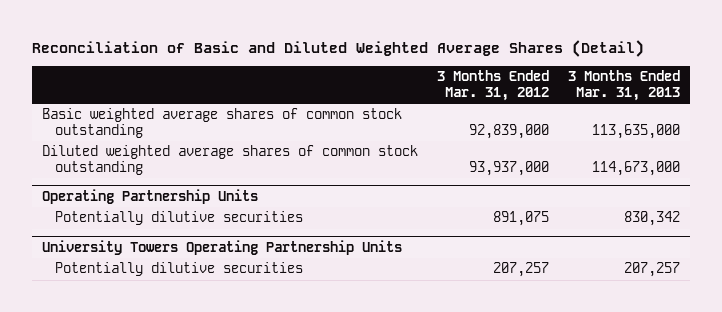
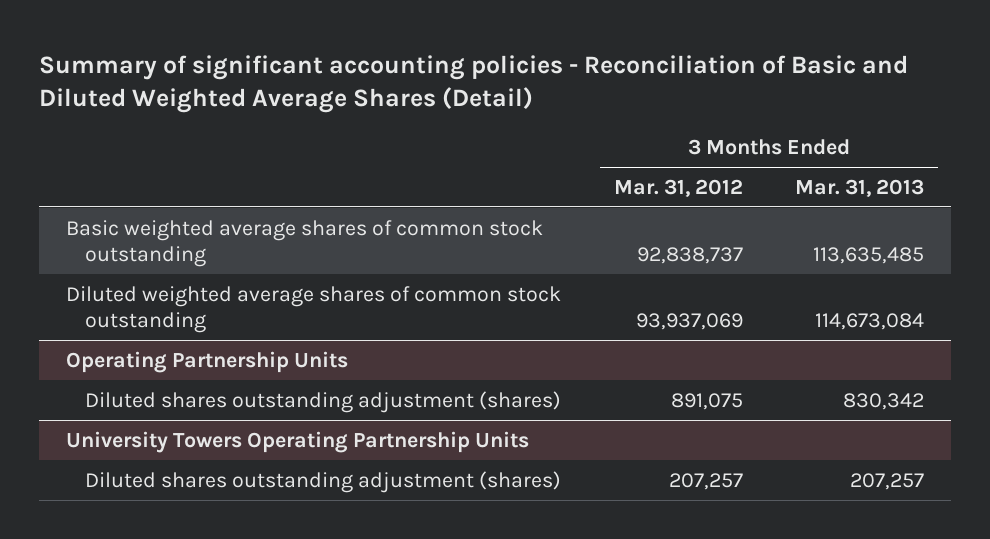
- Reconciliation of Basic and Diluted Weighted Average Shares (Detail)
+ Summary of significant accounting policies - Reconciliation of Basic and Diluted Weighted Average Shares (Detail)
- Basic weighted average shares of common stock outstanding | 92,839,000 | 113,635,000
- Diluted weighted average shares of common stock outstanding | 93,937,000 | 114,673,000
+ Basic weighted average shares of common stock outstanding | 92,838,737 | 113,635,485
+ Diluted weighted average shares of common stock outstanding | 93,937,069 | 114,673,084
@ Operating Partnership Units
- Potentially dilutive securities | 891,075 | 830,342
+ Diluted shares outstanding adjustment (shares) | 891,075 | 830,342
@ University Towers Operating Partnership Units
- Potentially dilutive securities | 207,257 | 207,257
+ Diluted shares outstanding adjustment (shares) | 207,257 | 207,257

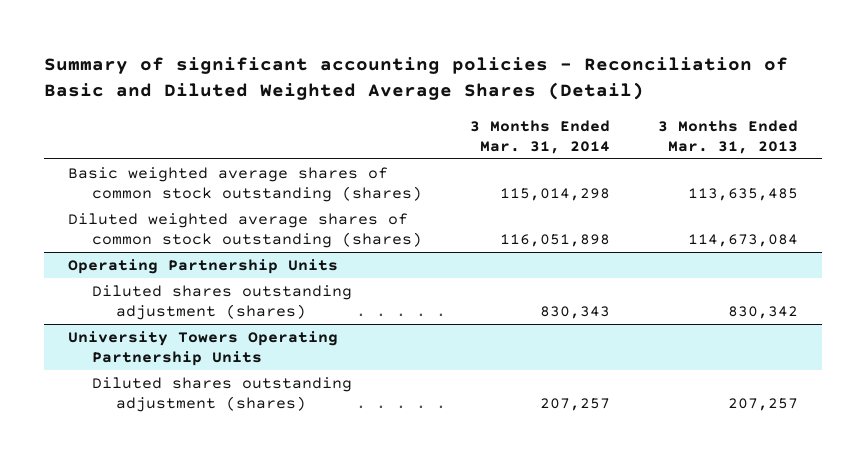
- | 3 Months Ended Mar. 31, 2012 | 3 Months Ended Mar. 31, 2013
+ | 3 Months Ended Mar. 31, 2014 | 3 Months Ended Mar. 31, 2013
- Basic weighted average shares of common stock outstanding | 92,838,737 | 113,635,485
- Diluted weighted average shares of common stock outstanding | 93,937,069 | 114,673,084
+ Basic weighted average shares of common stock outstanding (shares) | 115,014,298 | 113,635,485
+ Diluted weighted average shares of common stock outstanding (shares) | 116,051,898 | 114,673,084

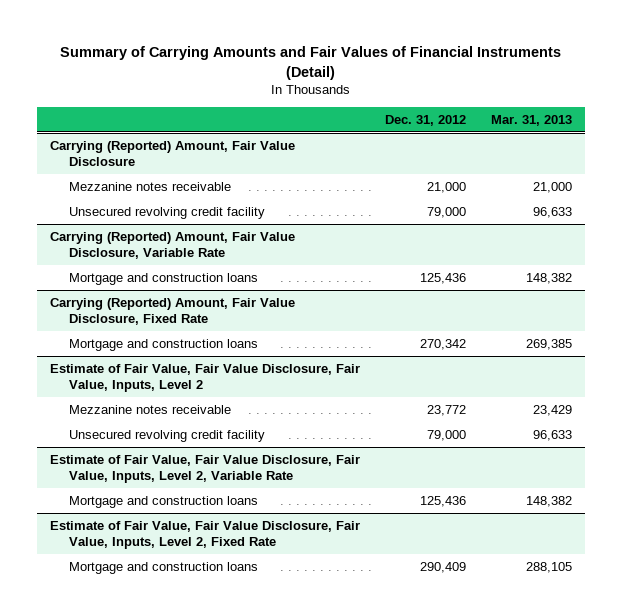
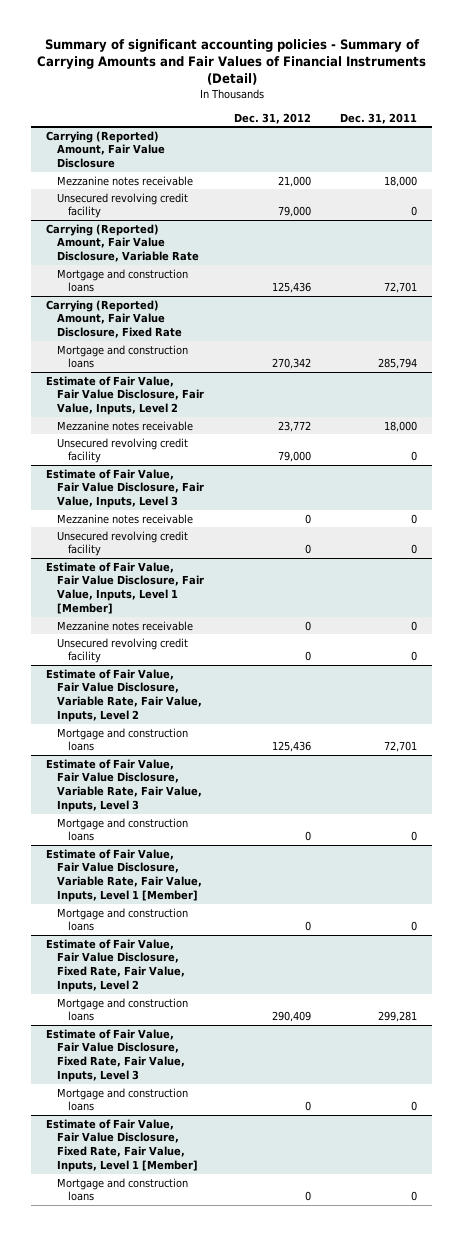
- Summary of Carrying Amounts and Fair Values of Financial Instruments (Detail)
+ Summary of significant accounting policies - Summary of Carrying Amounts and Fair Values of Financial Instruments (Detail)
- | Dec. 31, 2012 | Mar. 31, 2013
+ | Dec. 31, 2012 | Dec. 31, 2011
- Estimate of Fair Value, Fair Value Disclosure, Fair Value, Inputs, Level 2, Variable Rate
+ Estimate of Fair Value, Fair Value Disclosure, Fair Value, Inputs, Level 3
+ Mezzanine notes receivable | 0 | 0
+ Unsecured revolving credit facility | 0 | 0
+ Estimate of Fair Value, Fair Value Disclosure, Fair Value, Inputs, Level 1 [Member]
+ Mezzanine notes receivable | 0 | 0
+ Unsecured revolving credit facility | 0 | 0
+ Estimate of Fair Value, Fair Value Disclosure, Variable Rate, Fair Value, Inputs, Level 2
- Estimate of Fair Value, Fair Value Disclosure, Fair Value, Inputs, Level 2, Fixed Rate
+ Estimate of Fair Value, Fair Value Disclosure, Variable Rate, Fair Value, Inputs, Level 3
+ Mortgage and construction loans | 0 | 0
+ Estimate of Fair Value, Fair Value Disclosure, Variable Rate, Fair Value, Inputs, Level 1 [Member]
+ Mortgage and construction loans | 0 | 0
+ Estimate of Fair Value, Fair Value Disclosure, Fixed Rate, Fair Value, Inputs, Level 2
+ Estimate of Fair Value, Fair Value Disclosure, Fixed Rate, Fair Value, Inputs, Level 3
+ Mortgage and construction loans | 0 | 0
+ Estimate of Fair Value, Fair Value Disclosure, Fixed Rate, Fair Value, Inputs, Level 1 [Member]
+ Mortgage and construction loans | 0 | 0

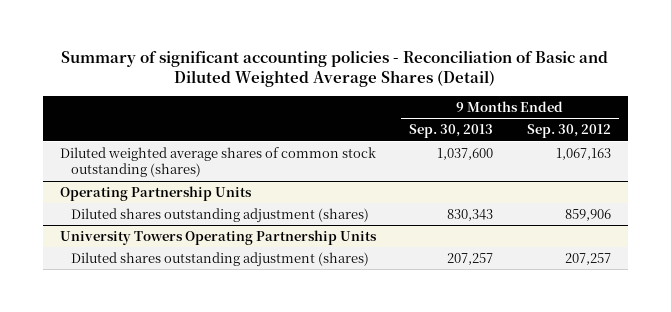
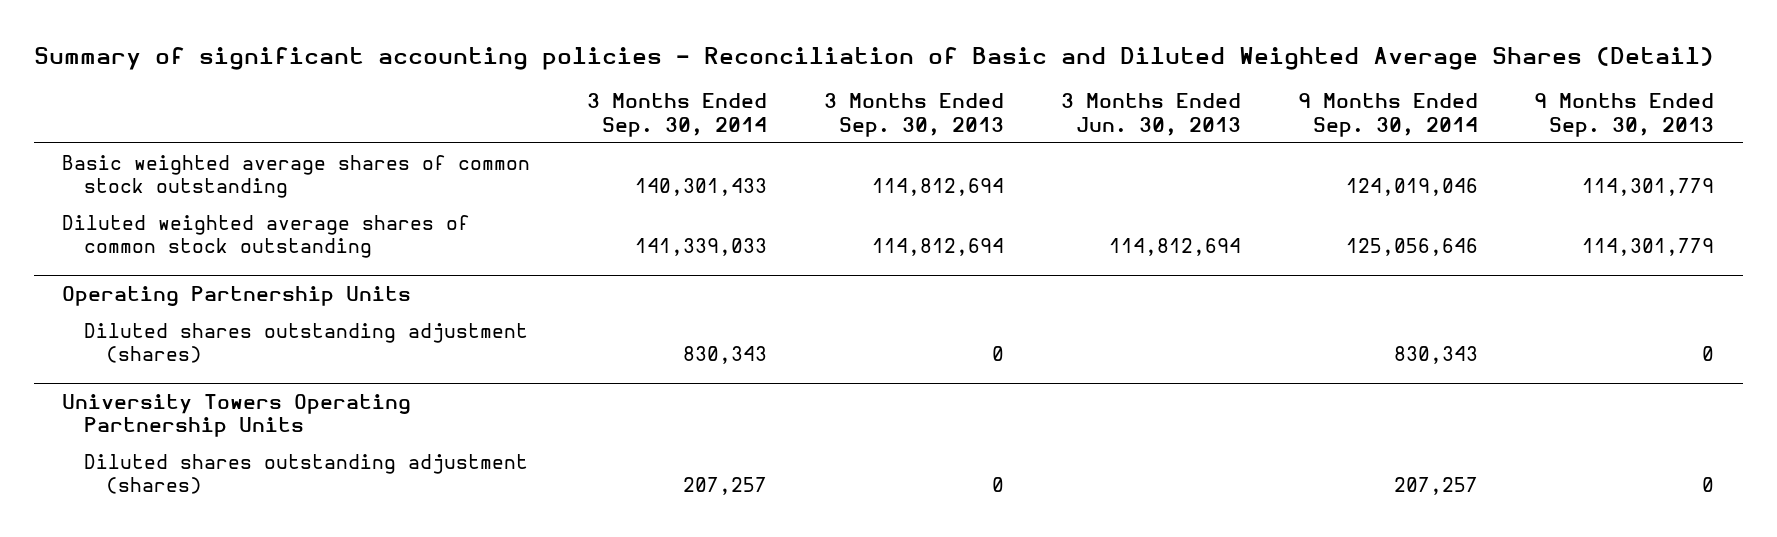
- | 9 Months Ended Sep. 30, 2013 | 9 Months Ended Sep. 30, 2012
+ | 3 Months Ended Sep. 30, 2014 | 3 Months Ended Sep. 30, 2013 | 3 Months Ended Jun. 30, 2013 | 9 Months Ended Sep. 30, 2014 | 9 Months Ended Sep. 30, 2013
- Diluted weighted average shares of common stock outstanding (shares) | 1,037,600 | 1,067,163
+ Basic weighted average shares of common stock outstanding | 140,301,433 | 114,812,694 | | 124,019,046 | 114,301,779
+ Diluted weighted average shares of common stock outstanding | 141,339,033 | 114,812,694 | 114,812,694 | 125,056,646 | 114,301,779
@ Operating Partnership Units
- Diluted shares outstanding adjustment (shares) | 830,343 | 859,906
+ Diluted shares outstanding adjustment (shares) | 830,343 | 0 | | 830,343 | 0
@ University Towers Operating Partnership Units
- Diluted shares outstanding adjustment (shares) | 207,257 | 207,257
+ Diluted shares outstanding adjustment (shares) | 207,257 | 0 | | 207,257 | 0

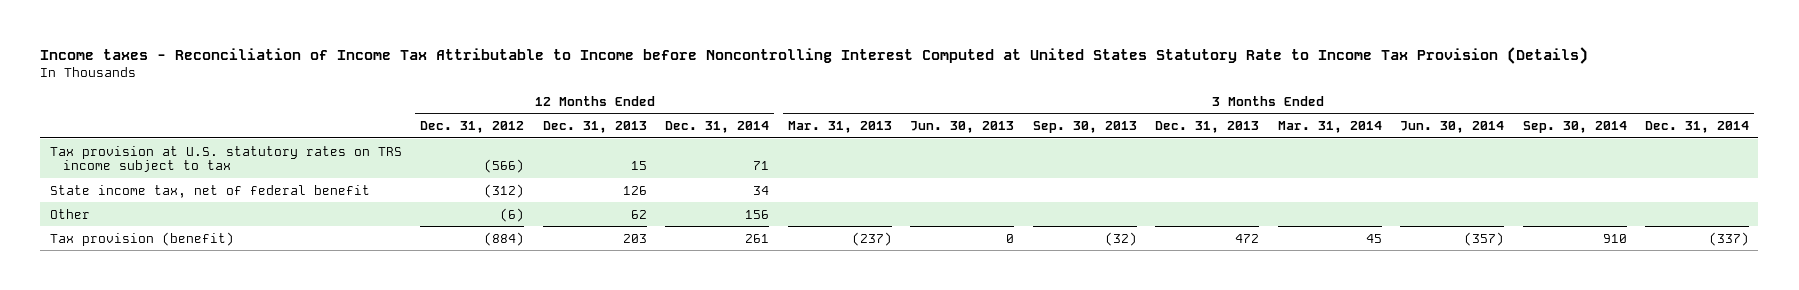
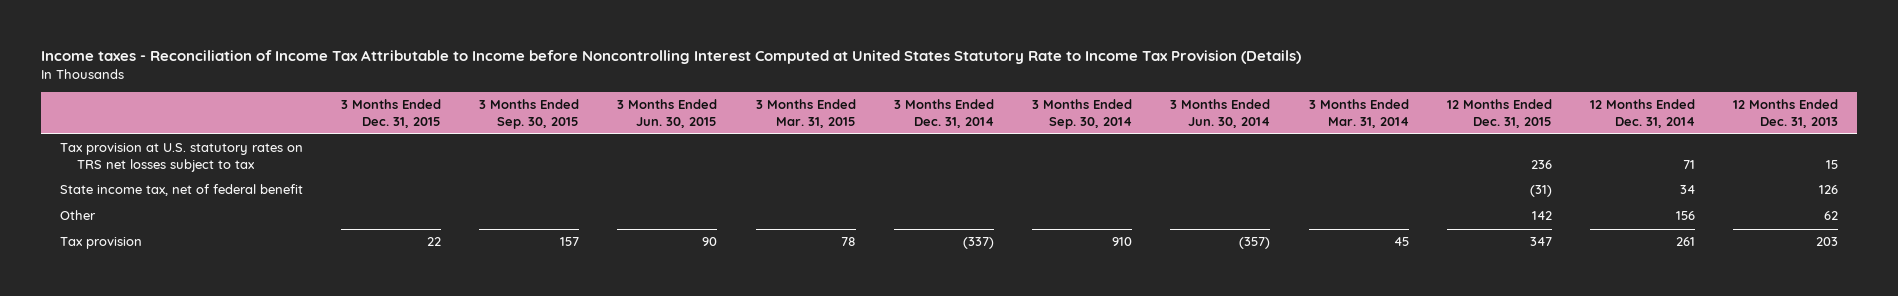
- | 12 Months Ended Dec. 31, 2012 | 12 Months Ended Dec. 31, 2013 | 12 Months Ended Dec. 31, 2014 | 3 Months Ended Mar. 31, 2013 | 3 Months Ended Jun. 30, 2013 | 3 Months Ended Sep. 30, 2013 | 3 Months Ended Dec. 31, 2013 | 3 Months Ended Mar. 31, 2014 | 3 Months Ended Jun. 30, 2014 | 3 Months Ended Sep. 30, 2014 | 3 Months Ended Dec. 31, 2014
+ | 3 Months Ended Dec. 31, 2015 | 3 Months Ended Sep. 30, 2015 | 3 Months Ended Jun. 30, 2015 | 3 Months Ended Mar. 31, 2015 | 3 Months Ended Dec. 31, 2014 | 3 Months Ended Sep. 30, 2014 | 3 Months Ended Jun. 30, 2014 | 3 Months Ended Mar. 31, 2014 | 12 Months Ended Dec. 31, 2015 | 12 Months Ended Dec. 31, 2014 | 12 Months Ended Dec. 31, 2013
- Tax provision at U.S. statutory rates on TRS income subject to tax | (566) | 15 | 71 | | | | | | | |
+ Tax provision at U.S. statutory rates on TRS net losses subject to tax | | | | | | | | | 236 | 71 | 15
- Tax provision (benefit) | (884) | 203 | 261 | (237) | 0 | (32) | 472 | 45 | (357) | 910 | (337)
+ Tax provision | 22 | 157 | 90 | 78 | (337) | 910 | (357) | 45 | 347 | 261 | 203

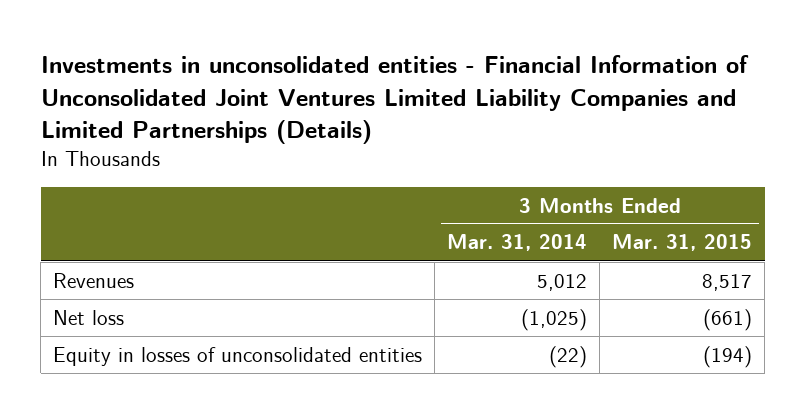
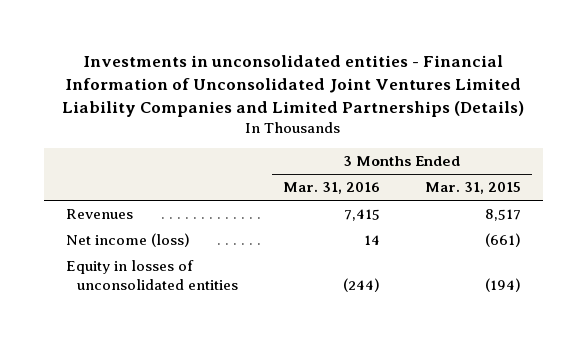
- | 3 Months Ended Mar. 31, 2014 | 3 Months Ended Mar. 31, 2015
+ | 3 Months Ended Mar. 31, 2016 | 3 Months Ended Mar. 31, 2015
- Net loss | (1,025) | (661)
+ Net income (loss) | 14 | (661)

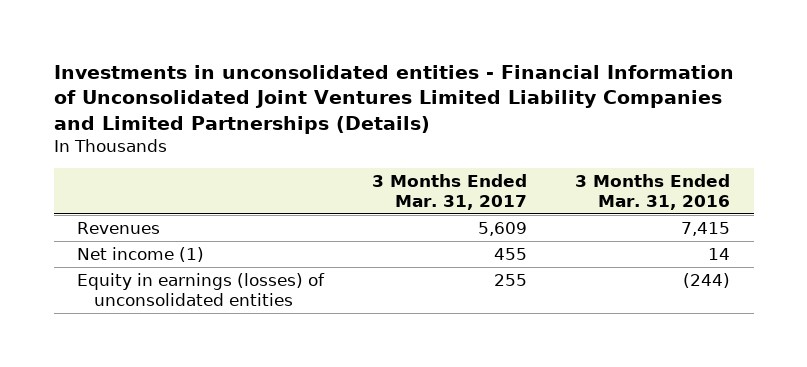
- | 3 Months Ended Mar. 31, 2016 | 3 Months Ended Mar. 31, 2015
+ | 3 Months Ended Mar. 31, 2017 | 3 Months Ended Mar. 31, 2016
- Net income (loss) | 14 | (661)
- Equity in losses of unconsolidated entities | (244) | (194)
+ Net income (1) | 455 | 14
+ Equity in earnings (losses) of unconsolidated entities | 255 | (244)

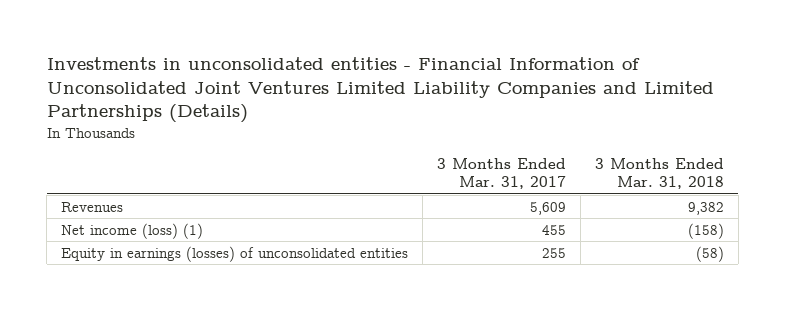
- | 3 Months Ended Mar. 31, 2017 | 3 Months Ended Mar. 31, 2016
+ | 3 Months Ended Mar. 31, 2017 | 3 Months Ended Mar. 31, 2018
- Net income (1) | 455 | 14
+ Net income (loss) (1) | 455 | (158)

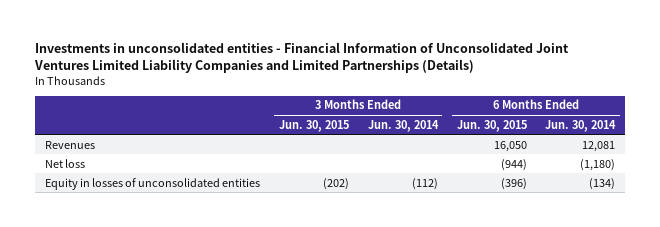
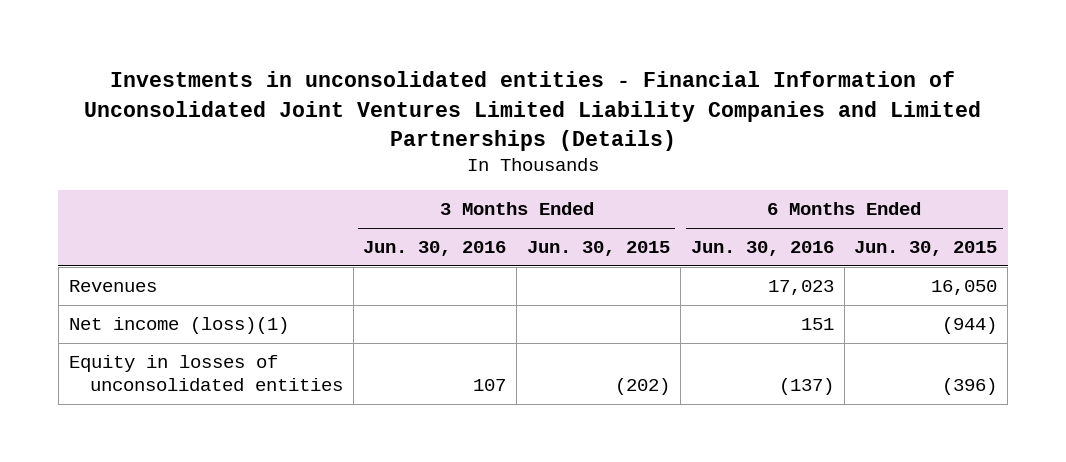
- | 3 Months Ended Jun. 30, 2015 | 3 Months Ended Jun. 30, 2014 | 6 Months Ended Jun. 30, 2015 | 6 Months Ended Jun. 30, 2014
+ | 3 Months Ended Jun. 30, 2016 | 3 Months Ended Jun. 30, 2015 | 6 Months Ended Jun. 30, 2016 | 6 Months Ended Jun. 30, 2015
- Net loss | | | (944) | (1,180)
+ Net income (loss)(1) | | | 151 | (944)

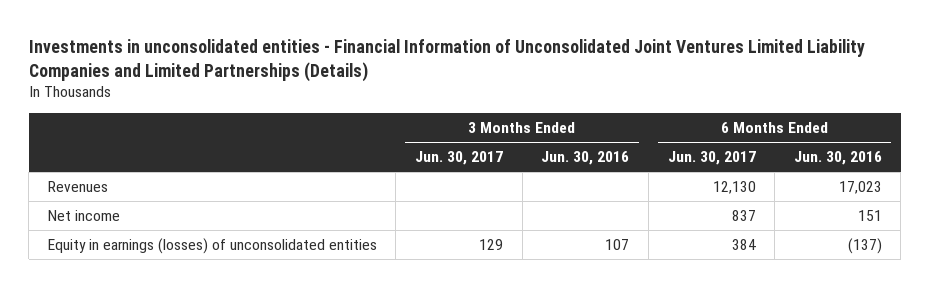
- | 3 Months Ended Jun. 30, 2016 | 3 Months Ended Jun. 30, 2015 | 6 Months Ended Jun. 30, 2016 | 6 Months Ended Jun. 30, 2015
+ | 3 Months Ended Jun. 30, 2017 | 3 Months Ended Jun. 30, 2016 | 6 Months Ended Jun. 30, 2017 | 6 Months Ended Jun. 30, 2016
- Net income (loss)(1) | | | 151 | (944)
- Equity in losses of unconsolidated entities | 107 | (202) | (137) | (396)
+ Net income | | | 837 | 151
+ Equity in earnings (losses) of unconsolidated entities | 129 | 107 | 384 | (137)

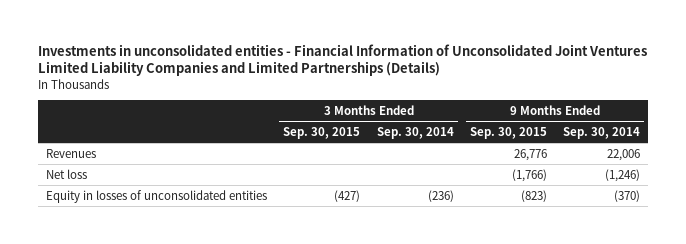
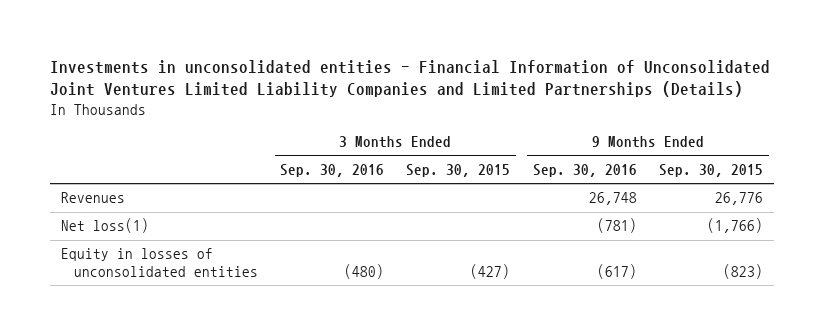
- | 3 Months Ended Sep. 30, 2015 | 3 Months Ended Sep. 30, 2014 | 9 Months Ended Sep. 30, 2015 | 9 Months Ended Sep. 30, 2014
+ | 3 Months Ended Sep. 30, 2016 | 3 Months Ended Sep. 30, 2015 | 9 Months Ended Sep. 30, 2016 | 9 Months Ended Sep. 30, 2015
- Net loss | | | (1,766) | (1,246)
+ Net loss(1) | | | (781) | (1,766)

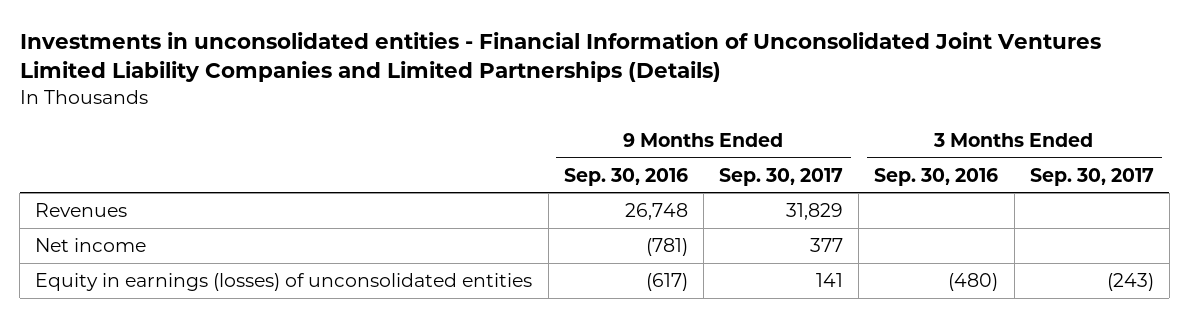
- | 3 Months Ended Sep. 30, 2016 | 3 Months Ended Sep. 30, 2015 | 9 Months Ended Sep. 30, 2016 | 9 Months Ended Sep. 30, 2015
+ | 9 Months Ended Sep. 30, 2016 | 9 Months Ended Sep. 30, 2017 | 3 Months Ended Sep. 30, 2016 | 3 Months Ended Sep. 30, 2017
- Net loss(1) | | | (781) | (1,766)
- Equity in losses of unconsolidated entities | (480) | (427) | (617) | (823)
+ Net income | (781) | 377 | |
+ Equity in earnings (losses) of unconsolidated entities | (617) | 141 | (480) | (243)

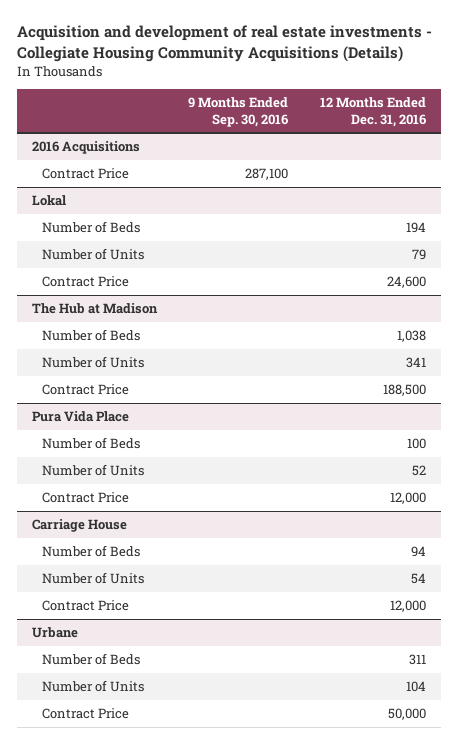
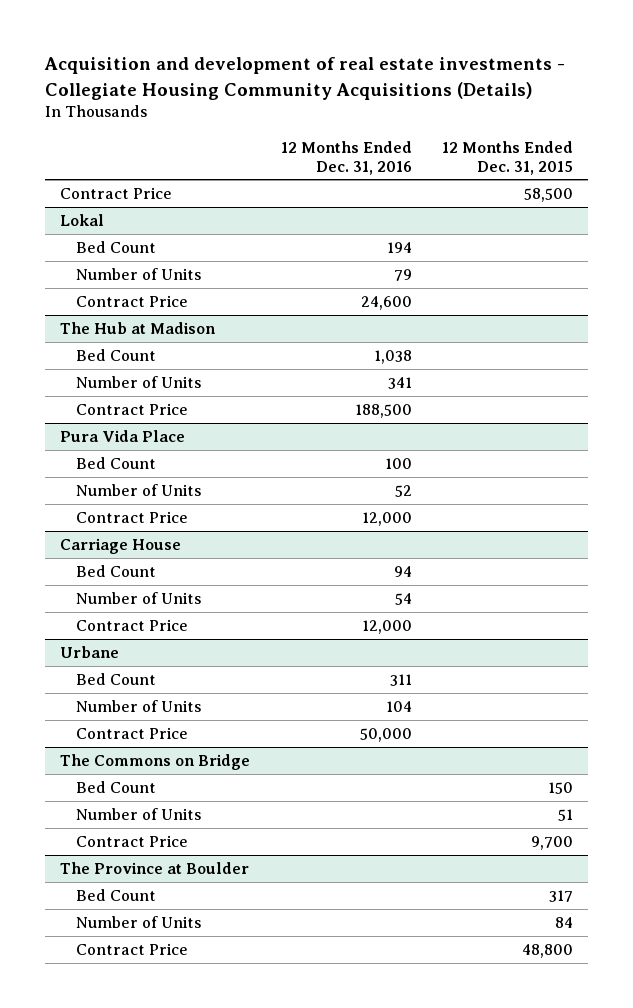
- | 9 Months Ended Sep. 30, 2016 | 12 Months Ended Dec. 31, 2016
+ | 12 Months Ended Dec. 31, 2016 | 12 Months Ended Dec. 31, 2015
- 2016 Acquisitions
@ Lokal
- Number of Beds | | 194
+ Bed Count | 194 |
@ The Hub at Madison
- Number of Beds | | 1,038
+ Bed Count | 1,038 |
@ Pura Vida Place
- Number of Beds | | 100
+ Bed Count | 100 |
@ Carriage House
- Number of Beds | | 94
+ Bed Count | 94 |
@ Urbane
- Number of Beds | | 311
+ Bed Count | 311 |
+ The Commons on Bridge
+ Bed Count | | 150
+ Number of Units | | 51
+ Contract Price | | 9,700
+ The Province at Boulder
+ Bed Count | | 317
+ Number of Units | | 84
+ Contract Price | | 48,800

